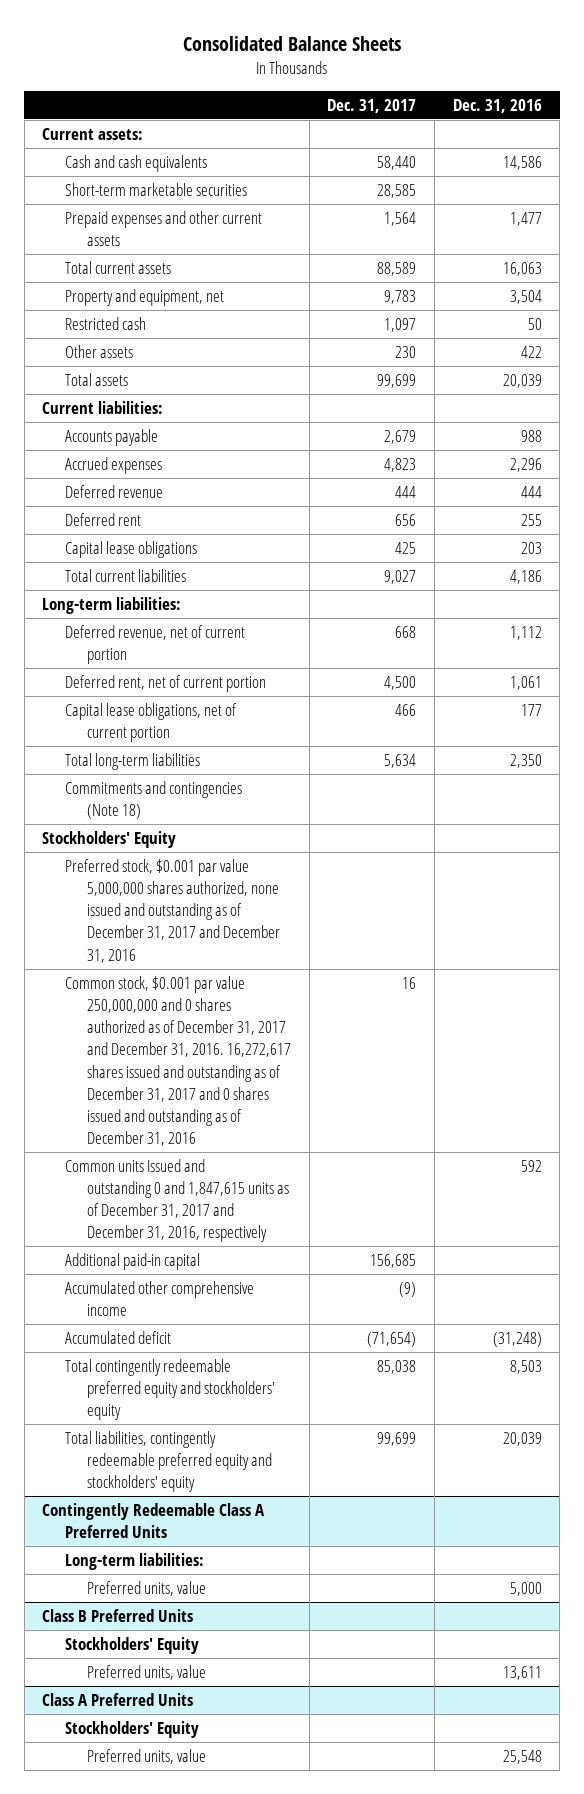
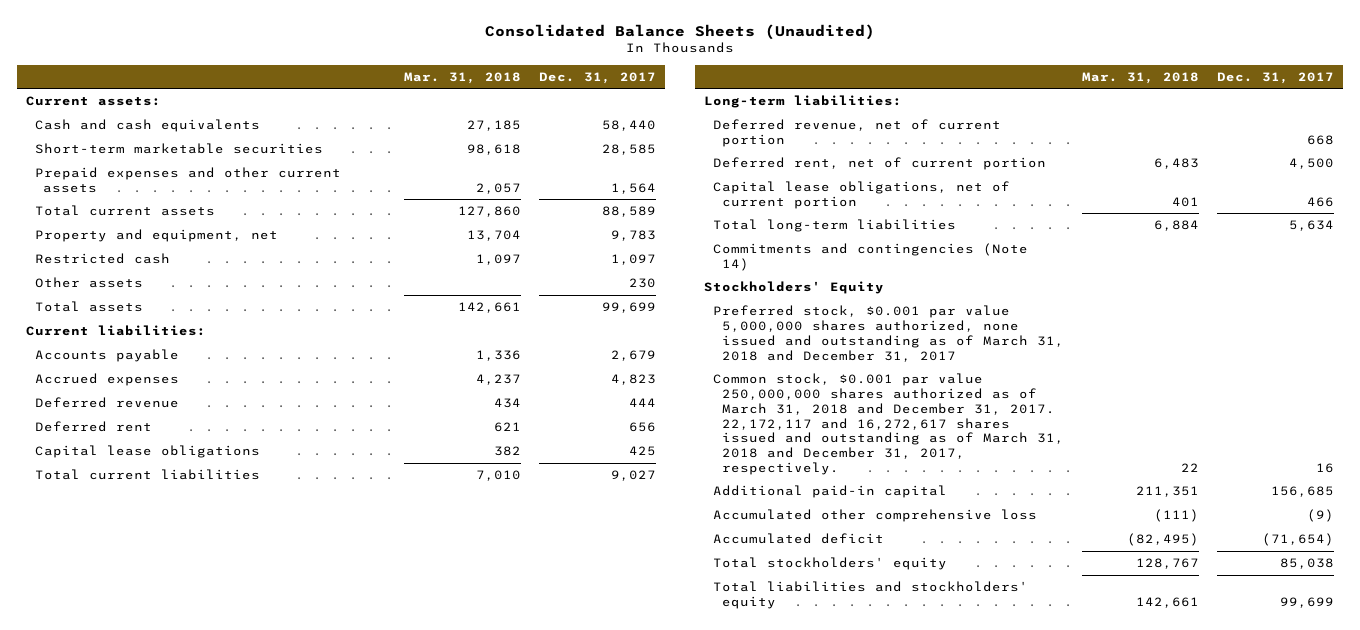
- Consolidated Balance Sheets
+ Consolidated Balance Sheets (Unaudited)
- | Dec. 31, 2017 | Dec. 31, 2016
+ | Mar. 31, 2018 | Dec. 31, 2017
- Commitments and contingencies (Note 18)
+ Commitments and contingencies (Note 14)
- Preferred stock, $0.001 par value 5,000,000 shares authorized, none issued and outstanding as of December 31, 2017 and December 31, 2016
- Common stock, $0.001 par value 250,000,000 and 0 shares authorized as of December 31, 2017 and December 31, 2016. 16,272,617 shares issued and outstanding as of December 31, 2017 and 0 shares issued and outstanding as of December 31, 2016 | 16 |
- Common units Issued and outstanding 0 and 1,847,615 units as of December 31, 2017 and December 31, 2016, respectively | | 592
+ Preferred stock, $0.001 par value 5,000,000 shares authorized, none issued and outstanding as of March 31, 2018 and December 31, 2017
+ Common stock, $0.001 par value 250,000,000 shares authorized as of March 31, 2018 and December 31, 2017. 22,172,117 and 16,272,617 shares issued and outstanding as of March 31, 2018 and December 31, 2017, respectively. | 22 | 16
- Accumulated other comprehensive income | (9) |
+ Accumulated other comprehensive loss | (111) | (9)
- Total contingently redeemable preferred equity and stockholders' equity | 85,038 | 8,503
- Total liabilities, contingently redeemable preferred equity and stockholders' equity | 99,699 | 20,039
- Contingently Redeemable Class A Preferred Units
- Long-term liabilities:
- Preferred units, value | | 5,000
- Class B Preferred Units
- Stockholders' Equity
- Preferred units, value | | 13,611
- Class A Preferred Units
- Stockholders' Equity
- Preferred units, value | | 25,548
+ Total stockholders' equity | 128,767 | 85,038
+ Total liabilities and stockholders' equity | 142,661 | 99,699

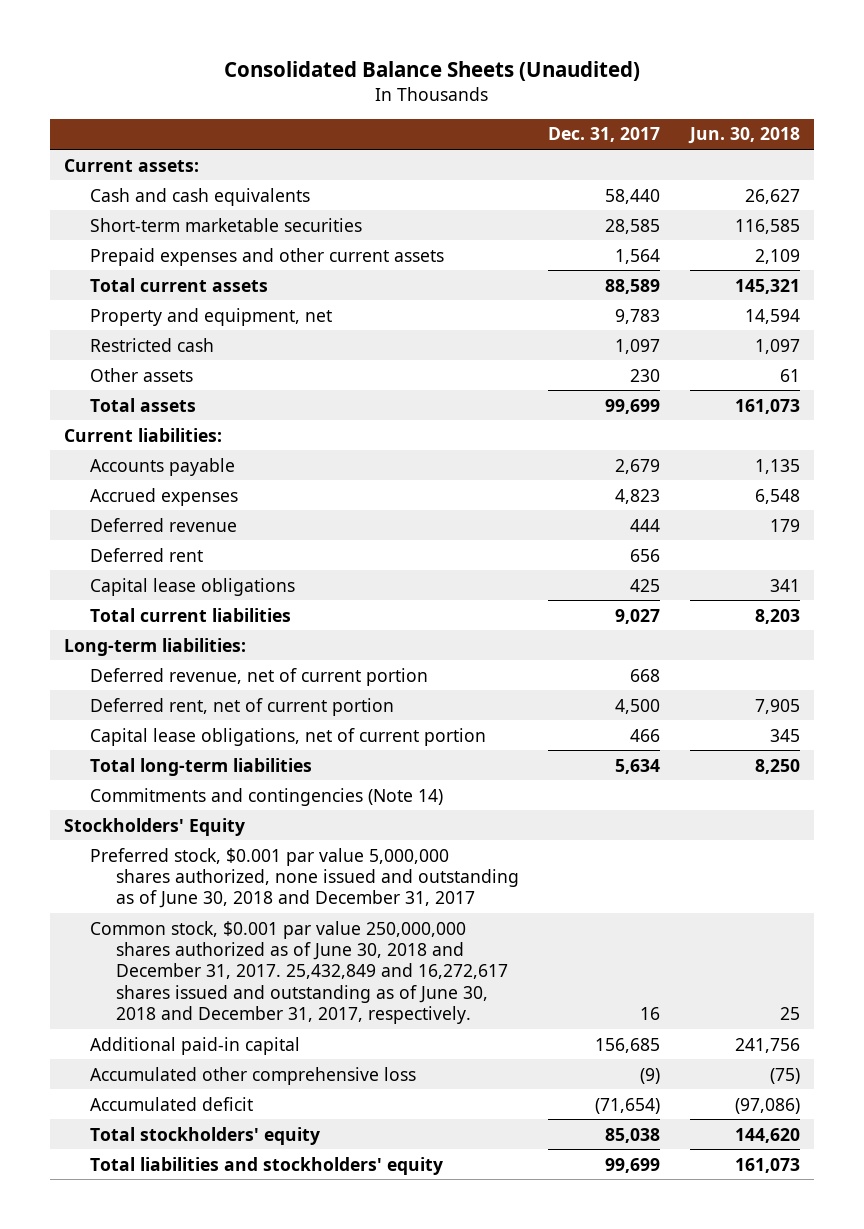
- | Mar. 31, 2018 | Dec. 31, 2017
+ | Dec. 31, 2017 | Jun. 30, 2018
- Preferred stock, $0.001 par value 5,000,000 shares authorized, none issued and outstanding as of March 31, 2018 and December 31, 2017
- Common stock, $0.001 par value 250,000,000 shares authorized as of March 31, 2018 and December 31, 2017. 22,172,117 and 16,272,617 shares issued and outstanding as of March 31, 2018 and December 31, 2017, respectively. | 22 | 16
+ Preferred stock, $0.001 par value 5,000,000 shares authorized, none issued and outstanding as of June 30, 2018 and December 31, 2017
+ Common stock, $0.001 par value 250,000,000 shares authorized as of June 30, 2018 and December 31, 2017. 25,432,849 and 16,272,617 shares issued and outstanding as of June 30, 2018 and December 31, 2017, respectively. | 16 | 25

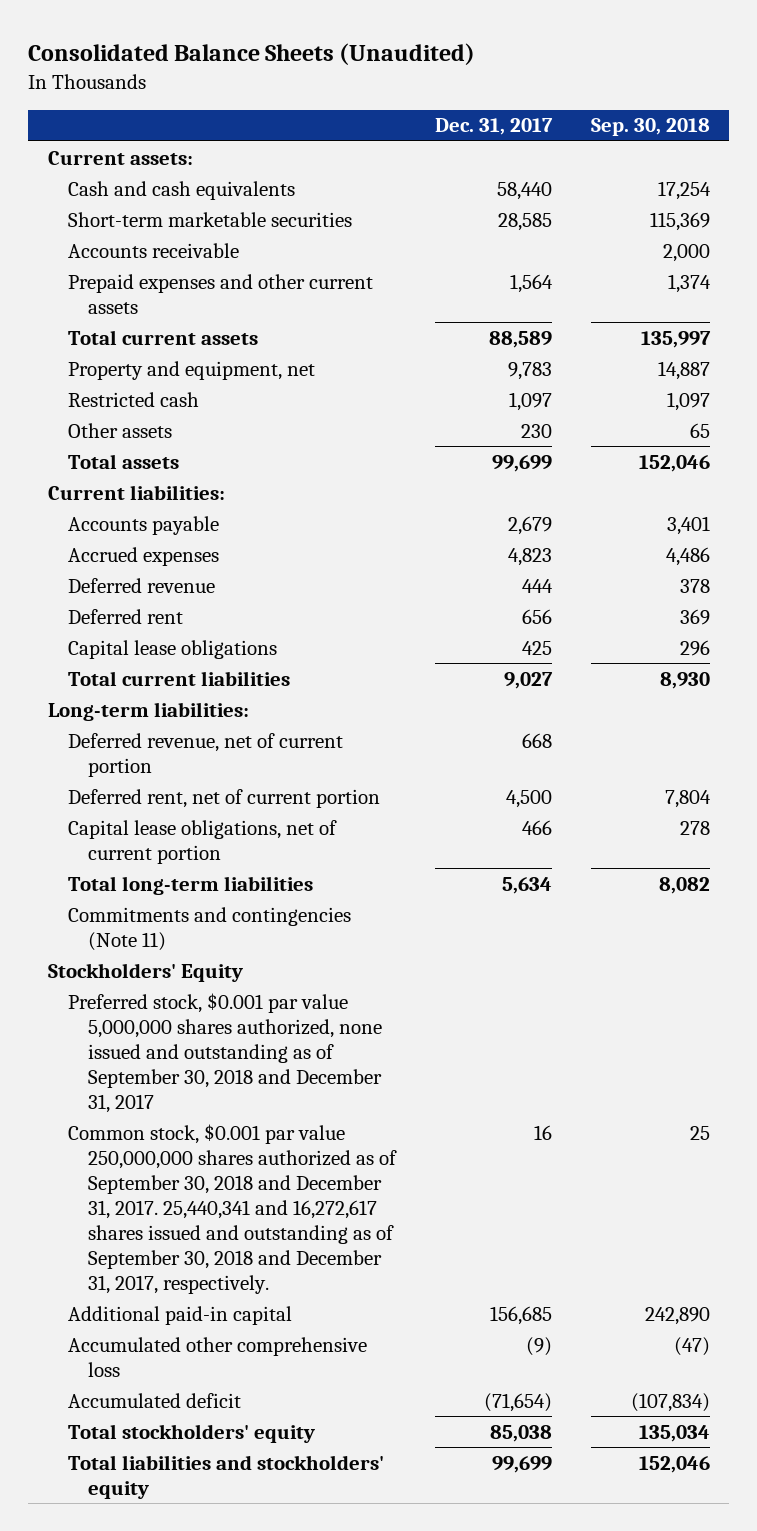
- | Dec. 31, 2017 | Jun. 30, 2018
+ | Dec. 31, 2017 | Sep. 30, 2018
+ Accounts receivable | | 2,000
- Commitments and contingencies (Note 14)
+ Commitments and contingencies (Note 11)
- Preferred stock, $0.001 par value 5,000,000 shares authorized, none issued and outstanding as of June 30, 2018 and December 31, 2017
- Common stock, $0.001 par value 250,000,000 shares authorized as of June 30, 2018 and December 31, 2017. 25,432,849 and 16,272,617 shares issued and outstanding as of June 30, 2018 and December 31, 2017, respectively. | 16 | 25
+ Preferred stock, $0.001 par value 5,000,000 shares authorized, none issued and outstanding as of September 30, 2018 and December 31, 2017
+ Common stock, $0.001 par value 250,000,000 shares authorized as of September 30, 2018 and December 31, 2017. 25,440,341 and 16,272,617 shares issued and outstanding as of September 30, 2018 and December 31, 2017, respectively. | 16 | 25

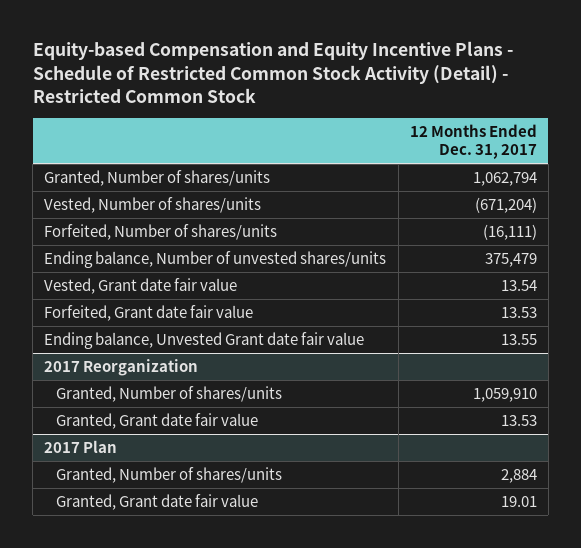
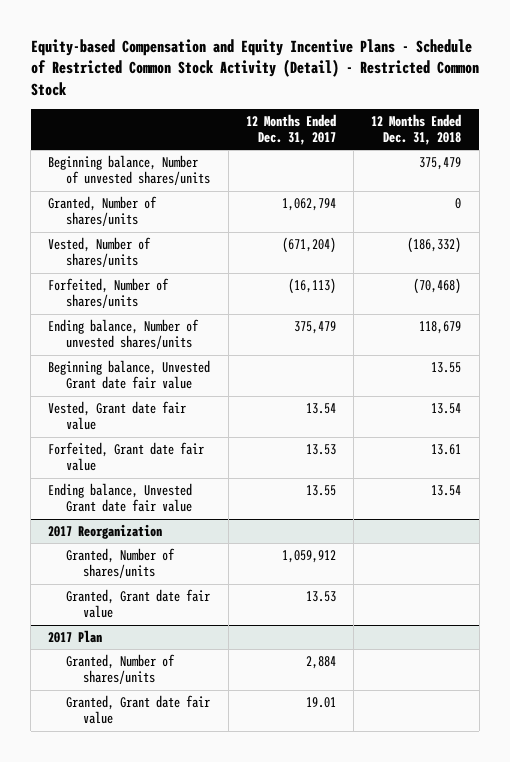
- | 12 Months Ended Dec. 31, 2017
+ | 12 Months Ended Dec. 31, 2017 | 12 Months Ended Dec. 31, 2018
+ Beginning balance, Number of unvested shares/units | | 375,479
- Forfeited, Number of shares/units | (16,111)
+ Forfeited, Number of shares/units | (16,113) | (70,468)
+ Beginning balance, Unvested Grant date fair value | | 13.55
@ 2017 Reorganization
- Granted, Number of shares/units | 1,059,910
+ Granted, Number of shares/units | 1,059,912 |

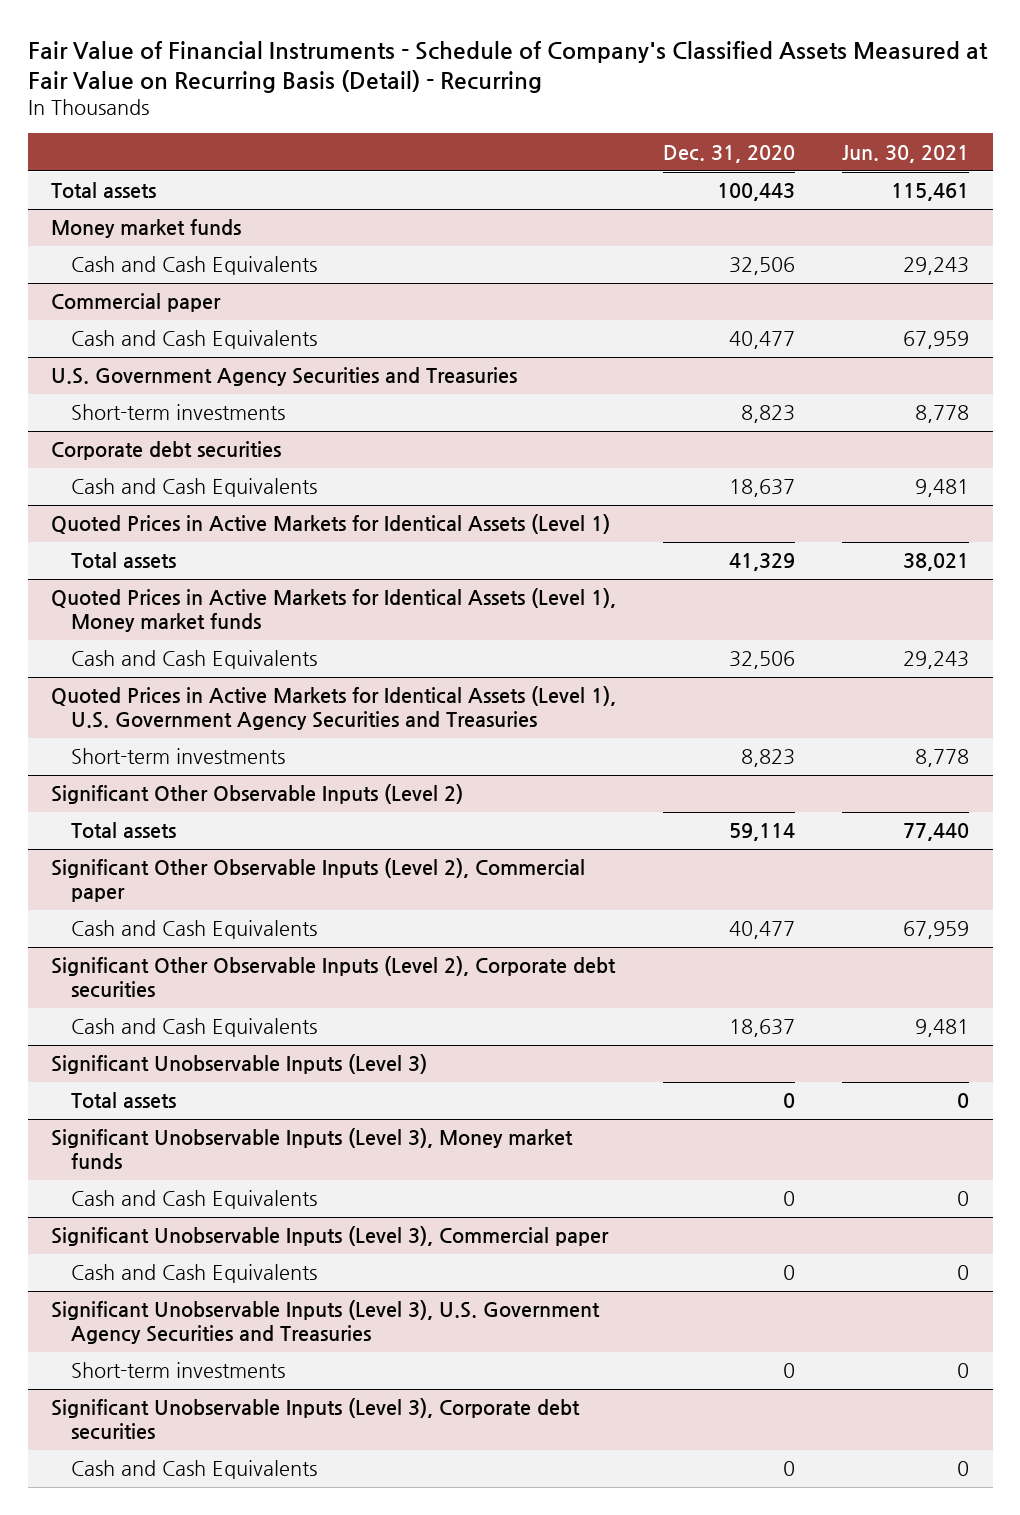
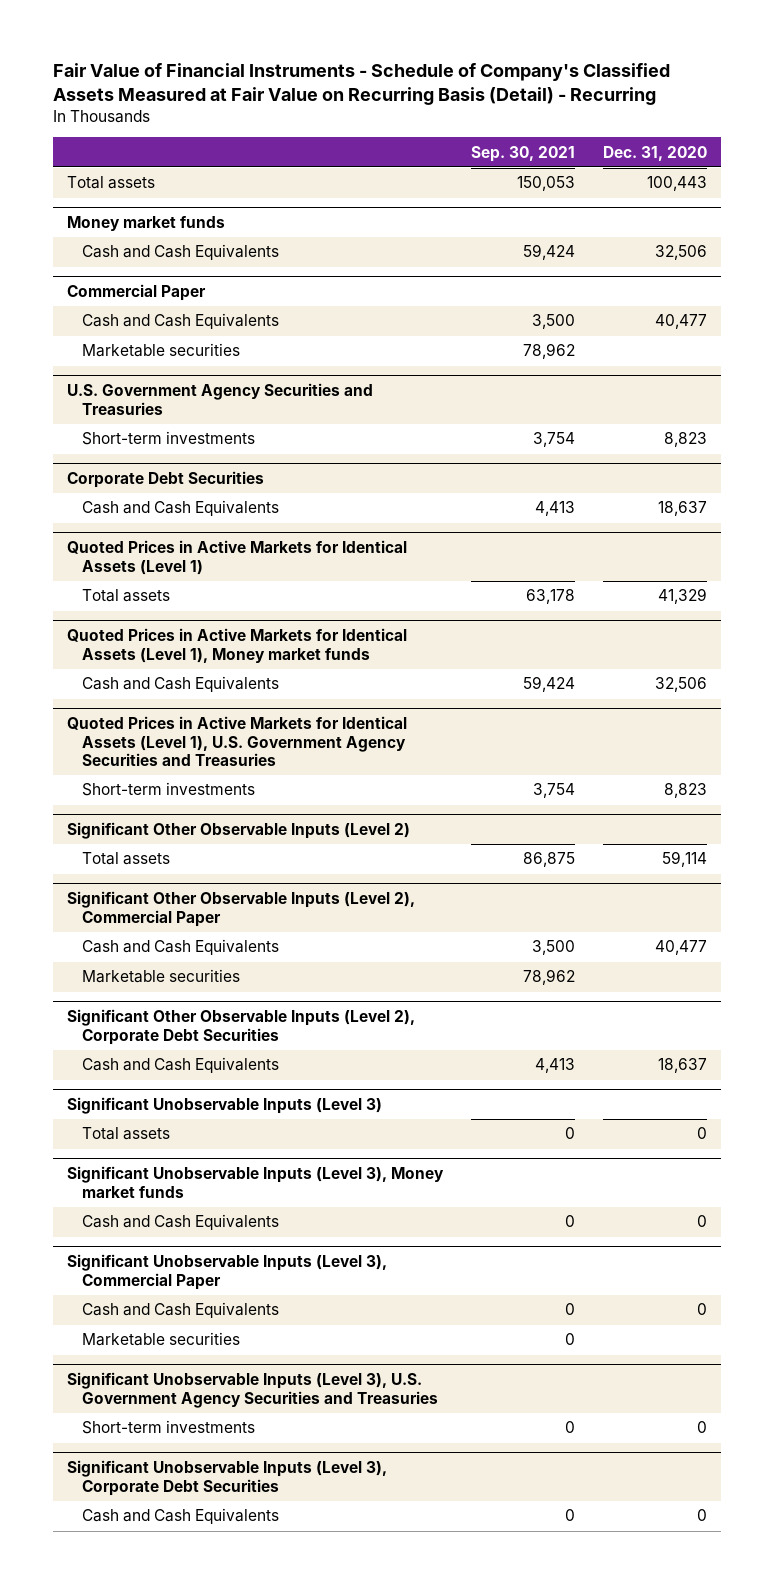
- | Dec. 31, 2020 | Jun. 30, 2021
+ | Sep. 30, 2021 | Dec. 31, 2020
- Commercial paper
+ Commercial Paper
+ Marketable securities | 78,962 |
- Corporate debt securities
+ Corporate Debt Securities
- Significant Other Observable Inputs (Level 2), Commercial paper
+ Significant Other Observable Inputs (Level 2), Commercial Paper
- Significant Other Observable Inputs (Level 2), Corporate debt securities
+ Marketable securities | 78,962 |
+ Significant Other Observable Inputs (Level 2), Corporate Debt Securities
- Significant Unobservable Inputs (Level 3), Commercial paper
+ Significant Unobservable Inputs (Level 3), Commercial Paper
+ Marketable securities | 0 |
- Significant Unobservable Inputs (Level 3), Corporate debt securities
+ Significant Unobservable Inputs (Level 3), Corporate Debt Securities

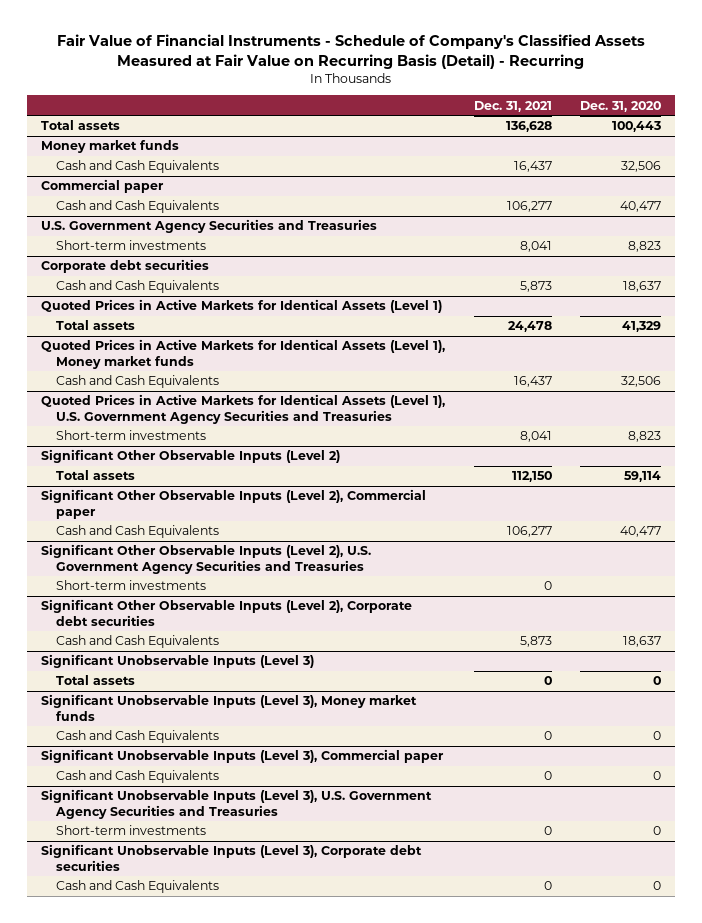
- | Sep. 30, 2021 | Dec. 31, 2020
+ | Dec. 31, 2021 | Dec. 31, 2020
- Commercial Paper
+ Commercial paper
- Marketable securities | 78,962 |
- Corporate Debt Securities
+ Corporate debt securities
- Significant Other Observable Inputs (Level 2), Commercial Paper
+ Significant Other Observable Inputs (Level 2), Commercial paper
- Marketable securities | 78,962 |
- Significant Other Observable Inputs (Level 2), Corporate Debt Securities
+ Significant Other Observable Inputs (Level 2), U.S. Government Agency Securities and Treasuries
+ Short-term investments | 0 |
+ Significant Other Observable Inputs (Level 2), Corporate debt securities
- Significant Unobservable Inputs (Level 3), Commercial Paper
+ Significant Unobservable Inputs (Level 3), Commercial paper
- Marketable securities | 0 |
- Significant Unobservable Inputs (Level 3), Corporate Debt Securities
+ Significant Unobservable Inputs (Level 3), Corporate debt securities

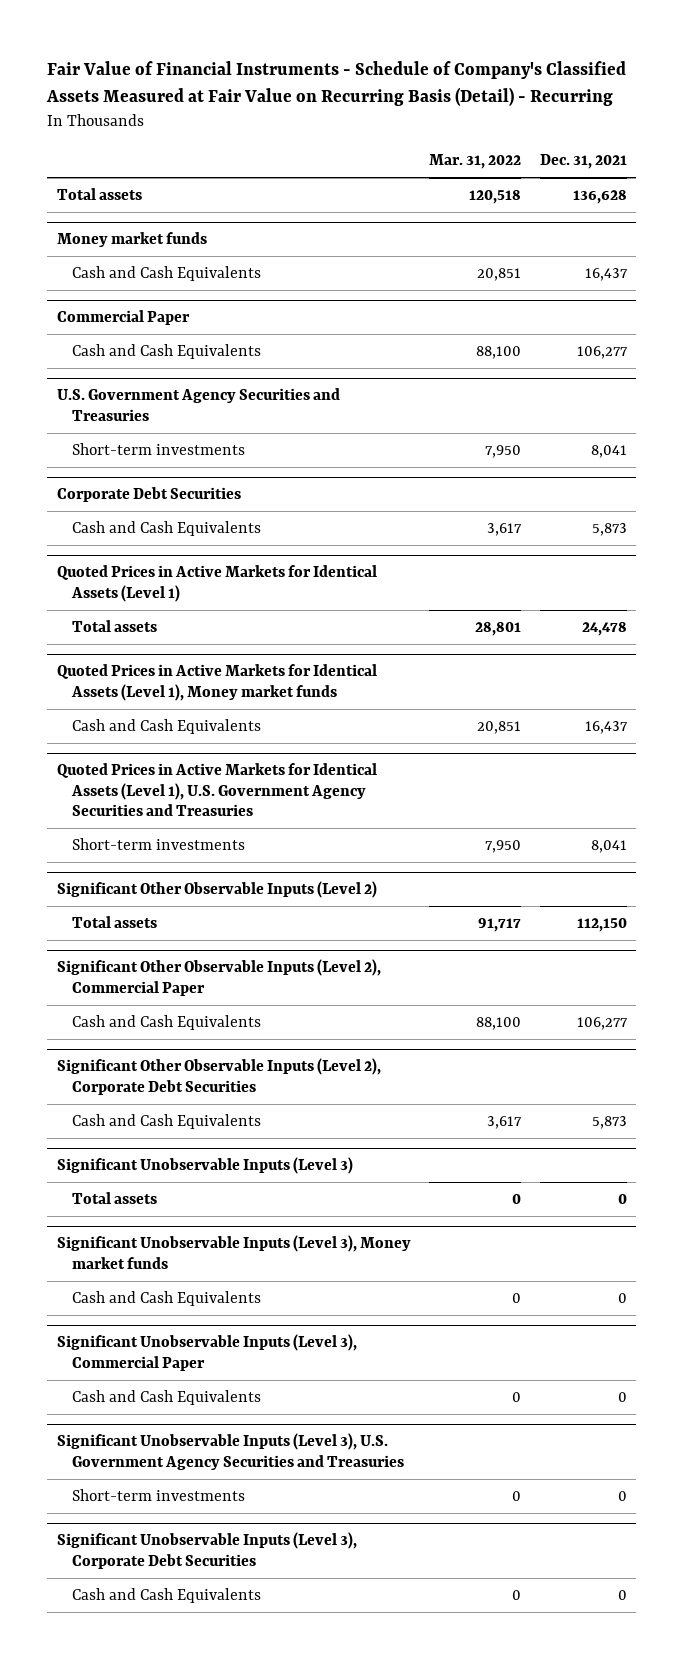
- | Dec. 31, 2021 | Dec. 31, 2020
+ | Mar. 31, 2022 | Dec. 31, 2021
- Commercial paper
+ Commercial Paper
- Corporate debt securities
+ Corporate Debt Securities
- Significant Other Observable Inputs (Level 2), Commercial paper
+ Significant Other Observable Inputs (Level 2), Commercial Paper
- Significant Other Observable Inputs (Level 2), U.S. Government Agency Securities and Treasuries
- Short-term investments | 0 |
- Significant Other Observable Inputs (Level 2), Corporate debt securities
+ Significant Other Observable Inputs (Level 2), Corporate Debt Securities
- Significant Unobservable Inputs (Level 3), Commercial paper
+ Significant Unobservable Inputs (Level 3), Commercial Paper
- Significant Unobservable Inputs (Level 3), Corporate debt securities
+ Significant Unobservable Inputs (Level 3), Corporate Debt Securities

